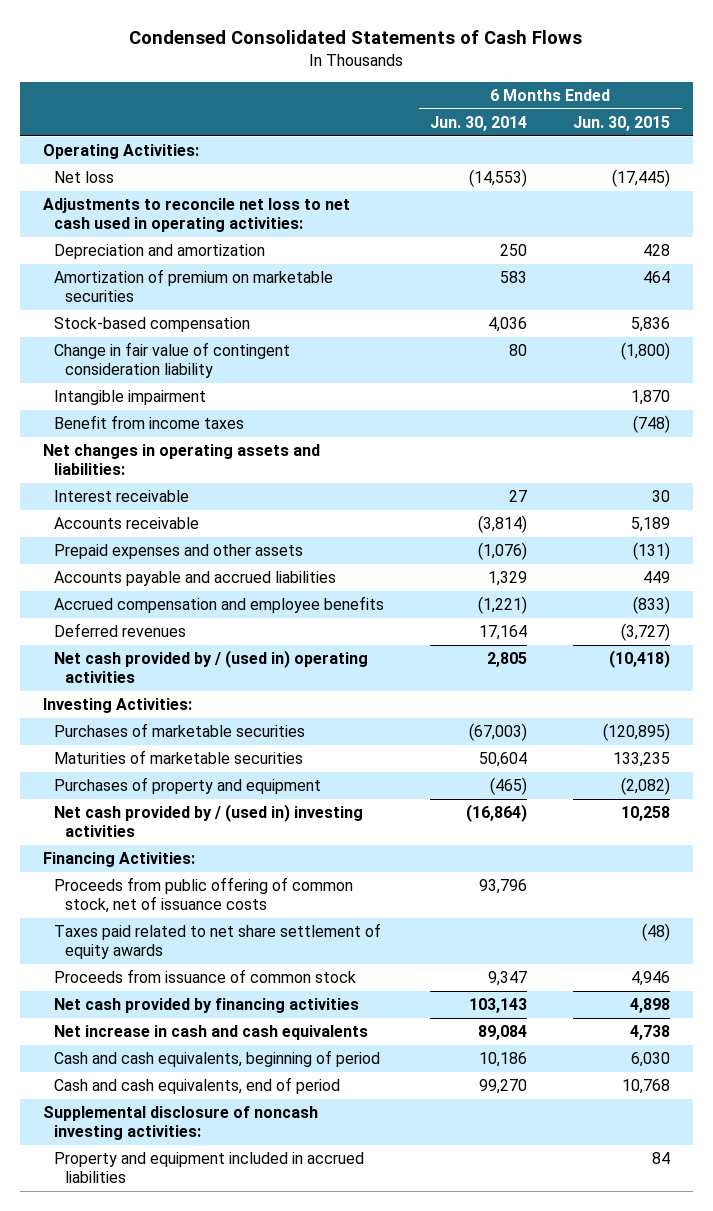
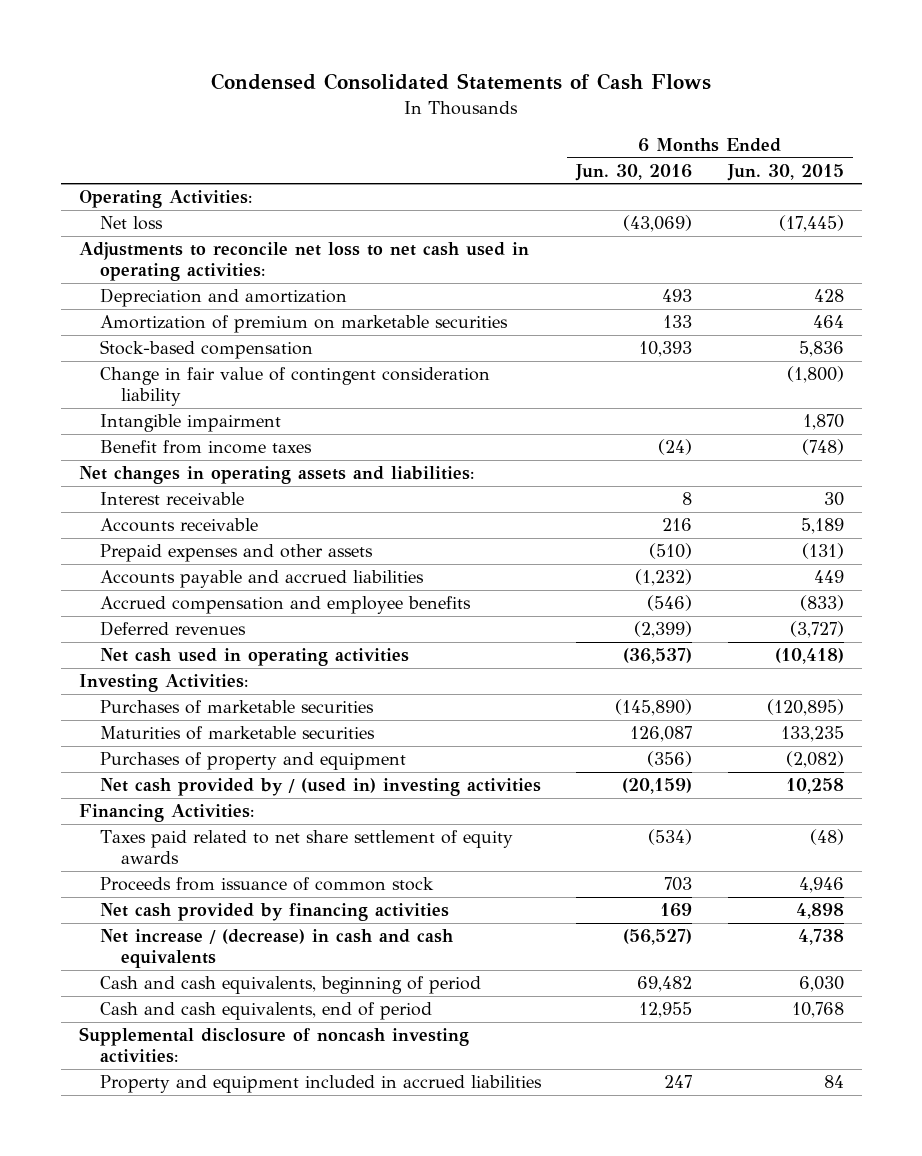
- | 6 Months Ended Jun. 30, 2014 | 6 Months Ended Jun. 30, 2015
+ | 6 Months Ended Jun. 30, 2016 | 6 Months Ended Jun. 30, 2015
- Net cash provided by / (used in) operating activities | 2,805 | (10,418)
+ Net cash used in operating activities | (36,537) | (10,418)
- Proceeds from public offering of common stock, net of issuance costs | 93,796 |
- Net increase in cash and cash equivalents | 89,084 | 4,738
+ Net increase / (decrease) in cash and cash equivalents | (56,527) | 4,738

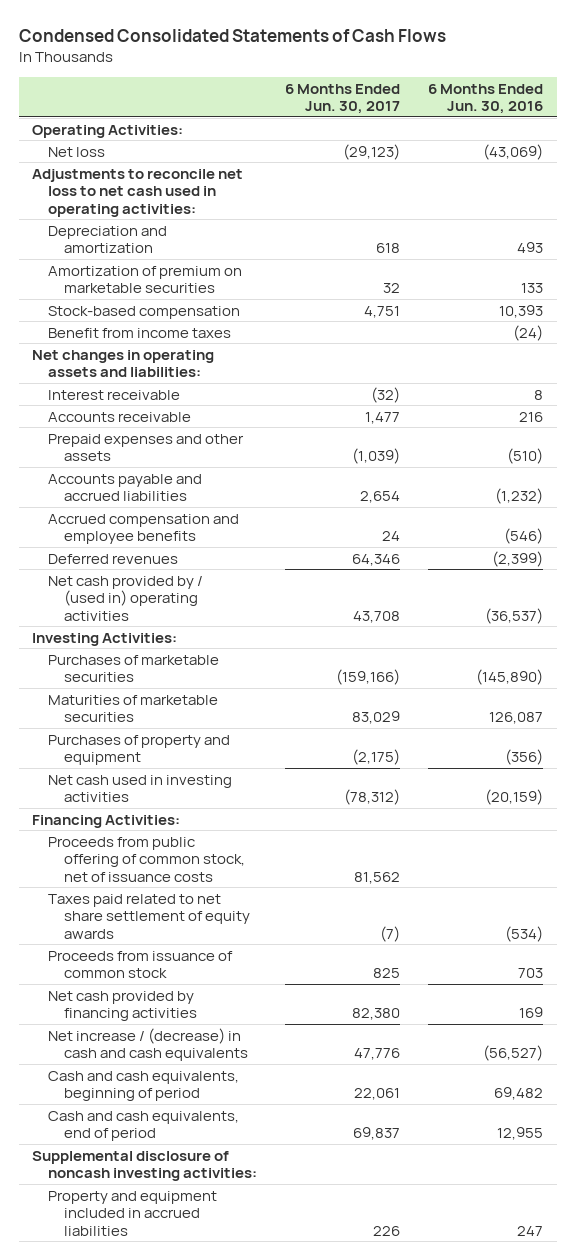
- | 6 Months Ended Jun. 30, 2016 | 6 Months Ended Jun. 30, 2015
+ | 6 Months Ended Jun. 30, 2017 | 6 Months Ended Jun. 30, 2016
- Change in fair value of contingent consideration liability | | (1,800)
- Intangible impairment | | 1,870
- Net cash used in operating activities | (36,537) | (10,418)
+ Net cash provided by / (used in) operating activities | 43,708 | (36,537)
- Net cash provided by / (used in) investing activities | (20,159) | 10,258
+ Net cash used in investing activities | (78,312) | (20,159)
+ Proceeds from public offering of common stock, net of issuance costs | 81,562 |

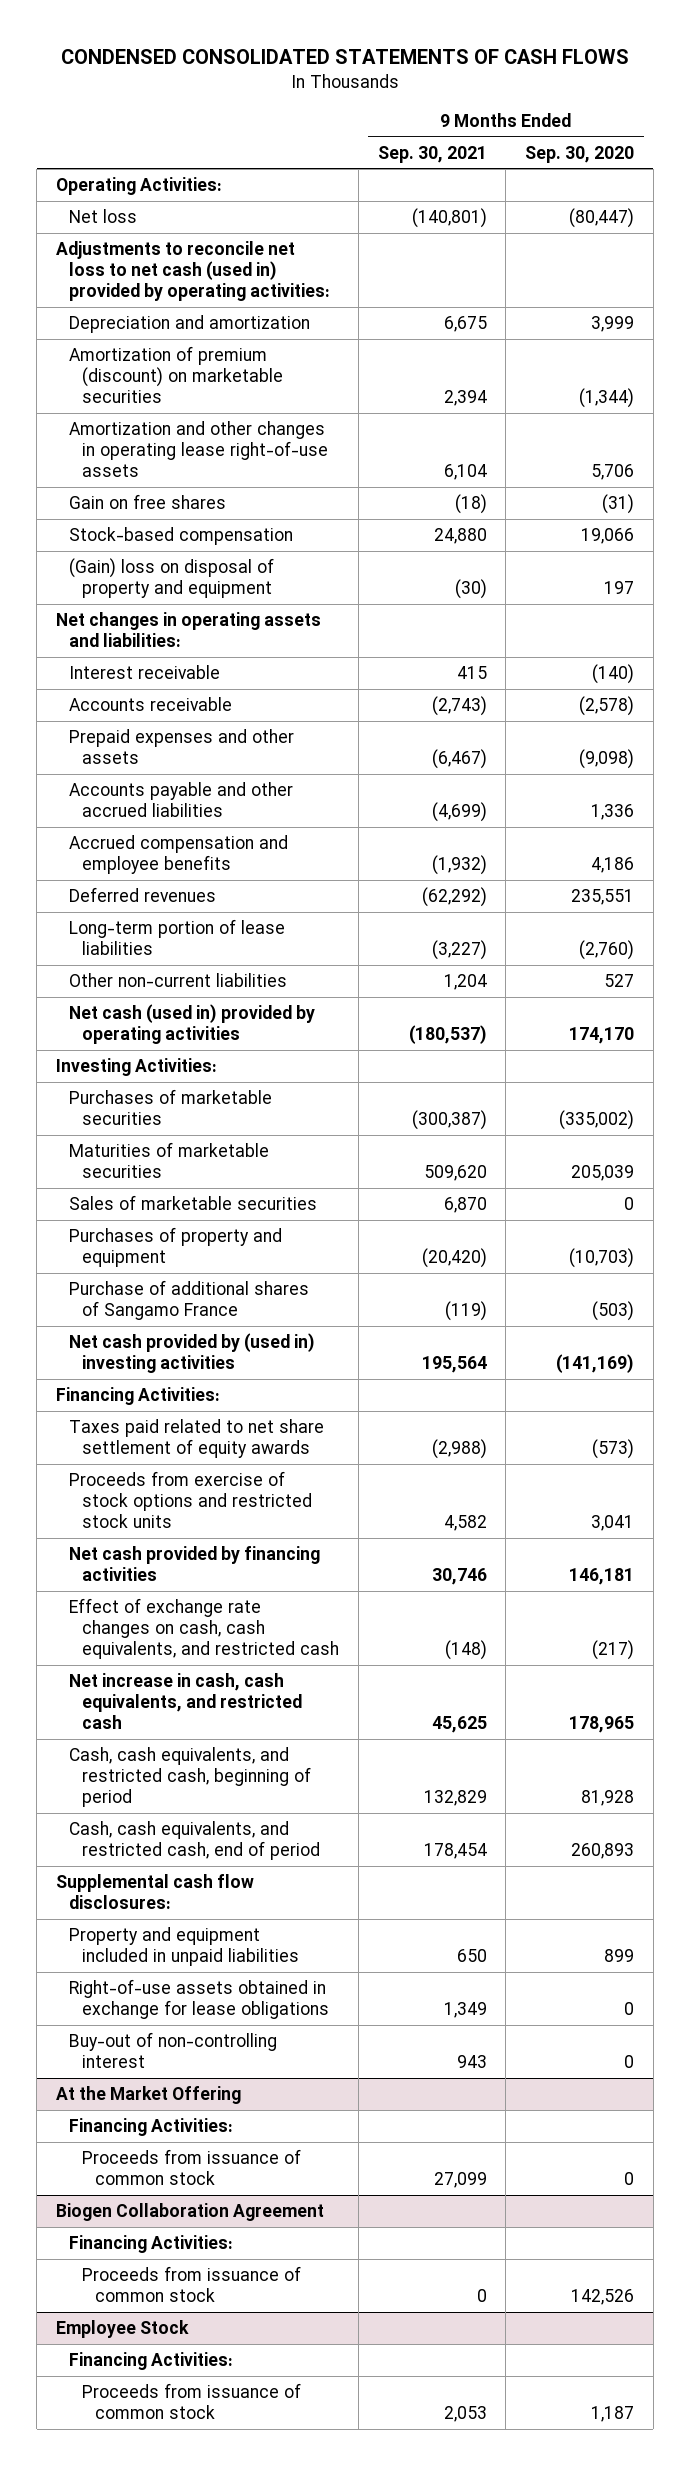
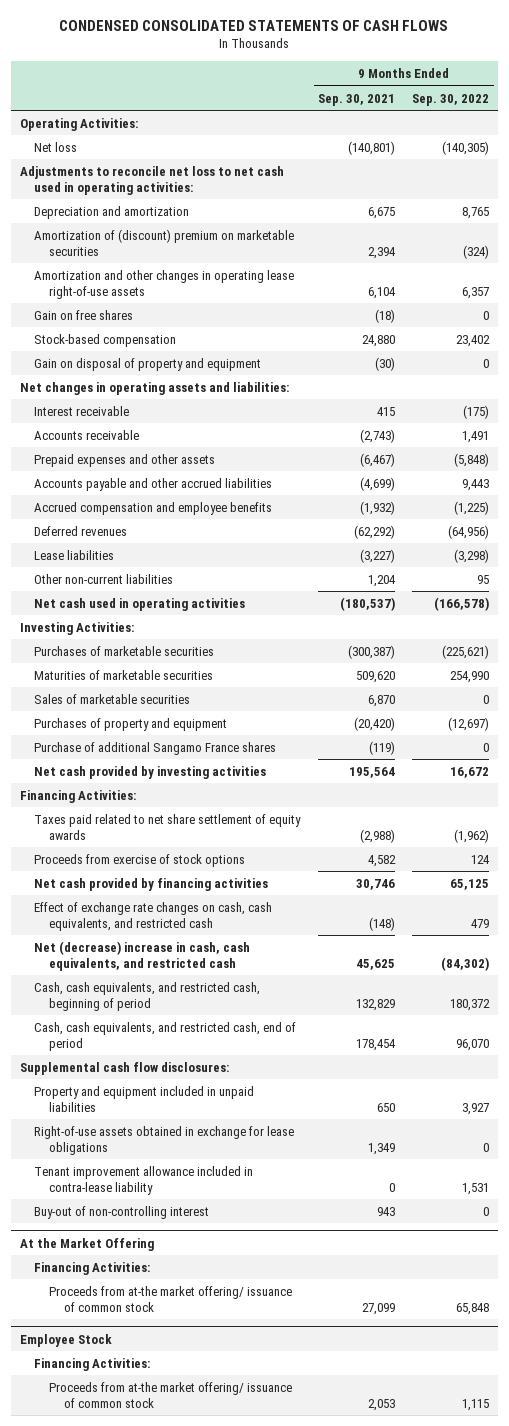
- | 9 Months Ended Sep. 30, 2021 | 9 Months Ended Sep. 30, 2020
+ | 9 Months Ended Sep. 30, 2021 | 9 Months Ended Sep. 30, 2022
- Adjustments to reconcile net loss to net cash (used in) provided by operating activities:
+ Adjustments to reconcile net loss to net cash used in operating activities:
- Amortization of premium (discount) on marketable securities | 2,394 | (1,344)
+ Amortization of (discount) premium on marketable securities | 2,394 | (324)
- (Gain) loss on disposal of property and equipment | (30) | 197
+ Gain on disposal of property and equipment | (30) | 0
- Long-term portion of lease liabilities | (3,227) | (2,760)
+ Lease liabilities | (3,227) | (3,298)
- Net cash (used in) provided by operating activities | (180,537) | 174,170
+ Net cash used in operating activities | (180,537) | (166,578)
- Purchase of additional shares of Sangamo France | (119) | (503)
- Net cash provided by (used in) investing activities | 195,564 | (141,169)
+ Purchase of additional Sangamo France shares | (119) | 0
+ Net cash provided by investing activities | 195,564 | 16,672
- Proceeds from exercise of stock options and restricted stock units | 4,582 | 3,041
+ Proceeds from exercise of stock options | 4,582 | 124
- Net increase in cash, cash equivalents, and restricted cash | 45,625 | 178,965
+ Net (decrease) increase in cash, cash equivalents, and restricted cash | 45,625 | (84,302)
+ Tenant improvement allowance included in contra-lease liability | 0 | 1,531
@ At the Market Offering
- Proceeds from issuance of common stock | 27,099 | 0
- Biogen Collaboration Agreement
- Financing Activities:
- Proceeds from issuance of common stock | 0 | 142,526
@ At the Market Offering
+ Proceeds from at-the market offering/ issuance of common stock | 27,099 | 65,848
@ Employee Stock
- Proceeds from issuance of common stock | 2,053 | 1,187
+ Proceeds from at-the market offering/ issuance of common stock | 2,053 | 1,115

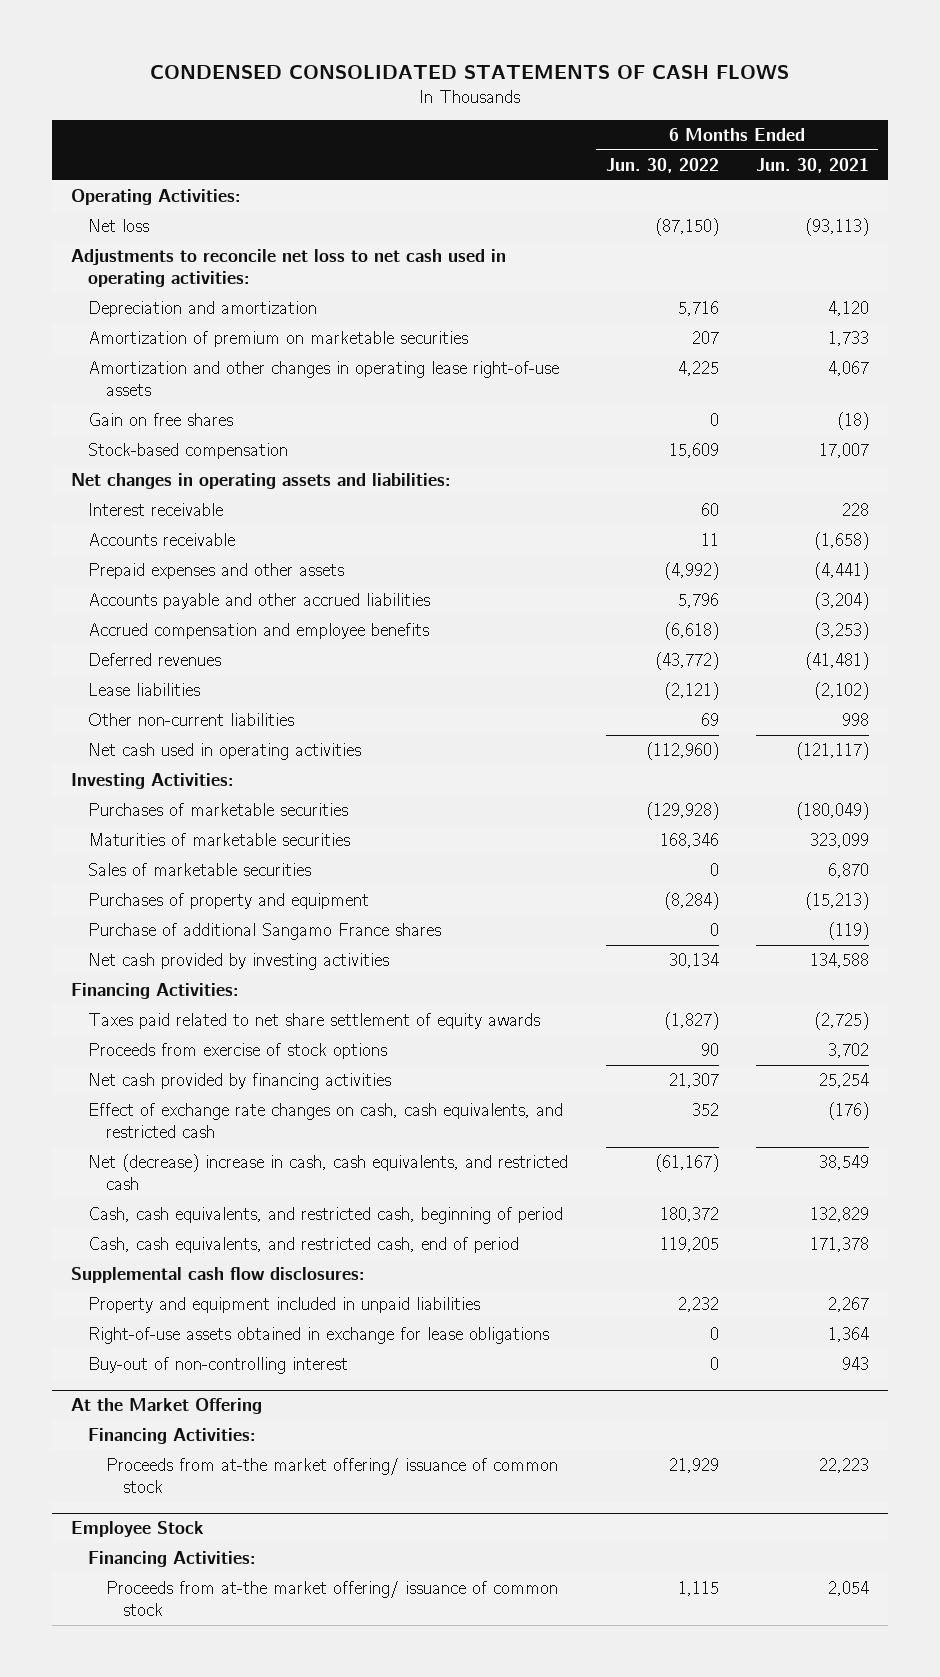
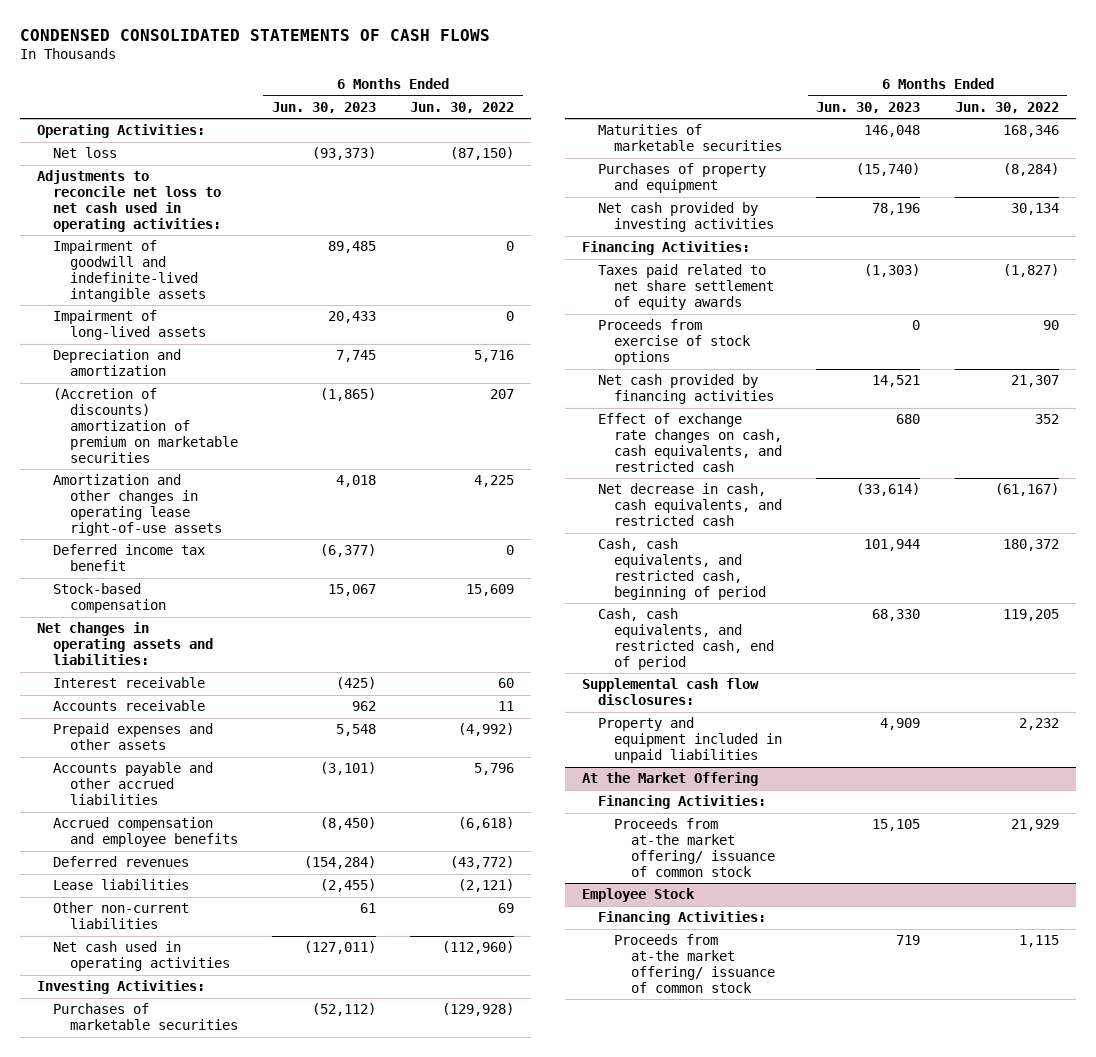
- | 6 Months Ended Jun. 30, 2022 | 6 Months Ended Jun. 30, 2021
+ | 6 Months Ended Jun. 30, 2023 | 6 Months Ended Jun. 30, 2022
+ Impairment of goodwill and indefinite-lived intangible assets | 89,485 | 0
+ Impairment of long-lived assets | 20,433 | 0
- Amortization of premium on marketable securities | 207 | 1,733
+ (Accretion of discounts) amortization of premium on marketable securities | (1,865) | 207
- Gain on free shares | 0 | (18)
+ Deferred income tax benefit | (6,377) | 0
- Sales of marketable securities | 0 | 6,870
- Purchase of additional Sangamo France shares | 0 | (119)
- Net (decrease) increase in cash, cash equivalents, and restricted cash | (61,167) | 38,549
+ Net decrease in cash, cash equivalents, and restricted cash | (33,614) | (61,167)
- Right-of-use assets obtained in exchange for lease obligations | 0 | 1,364
- Buy-out of non-controlling interest | 0 | 943

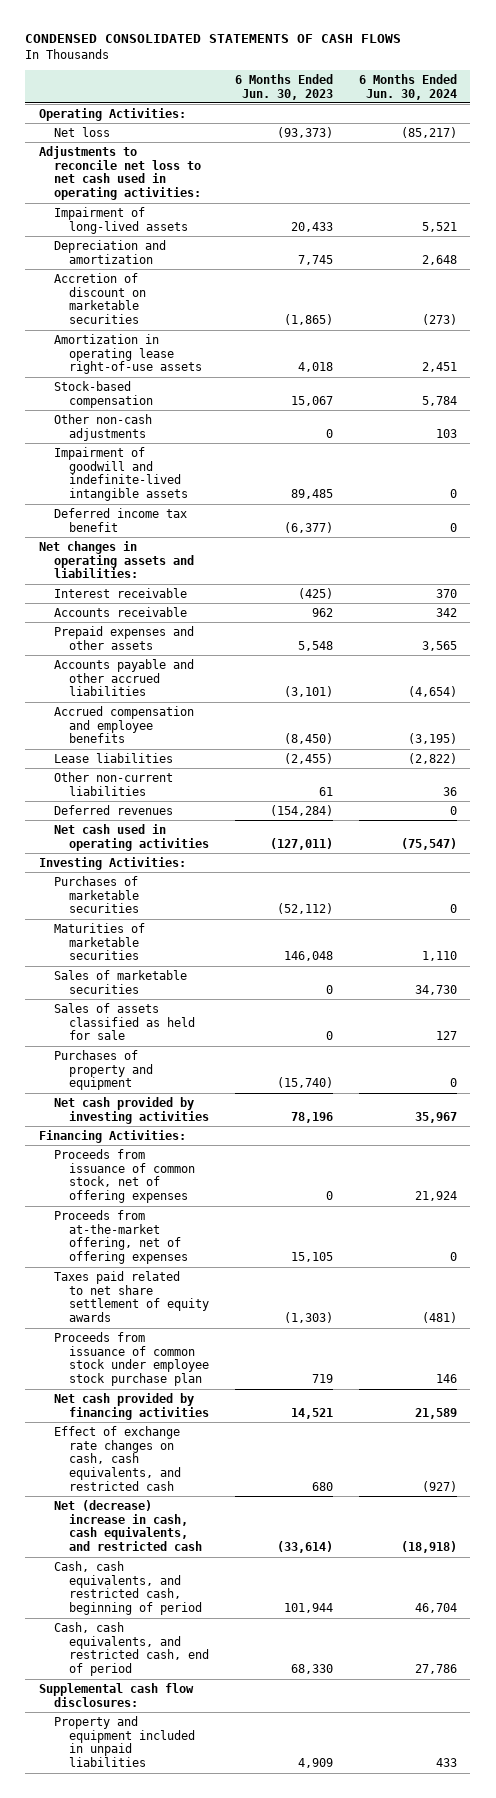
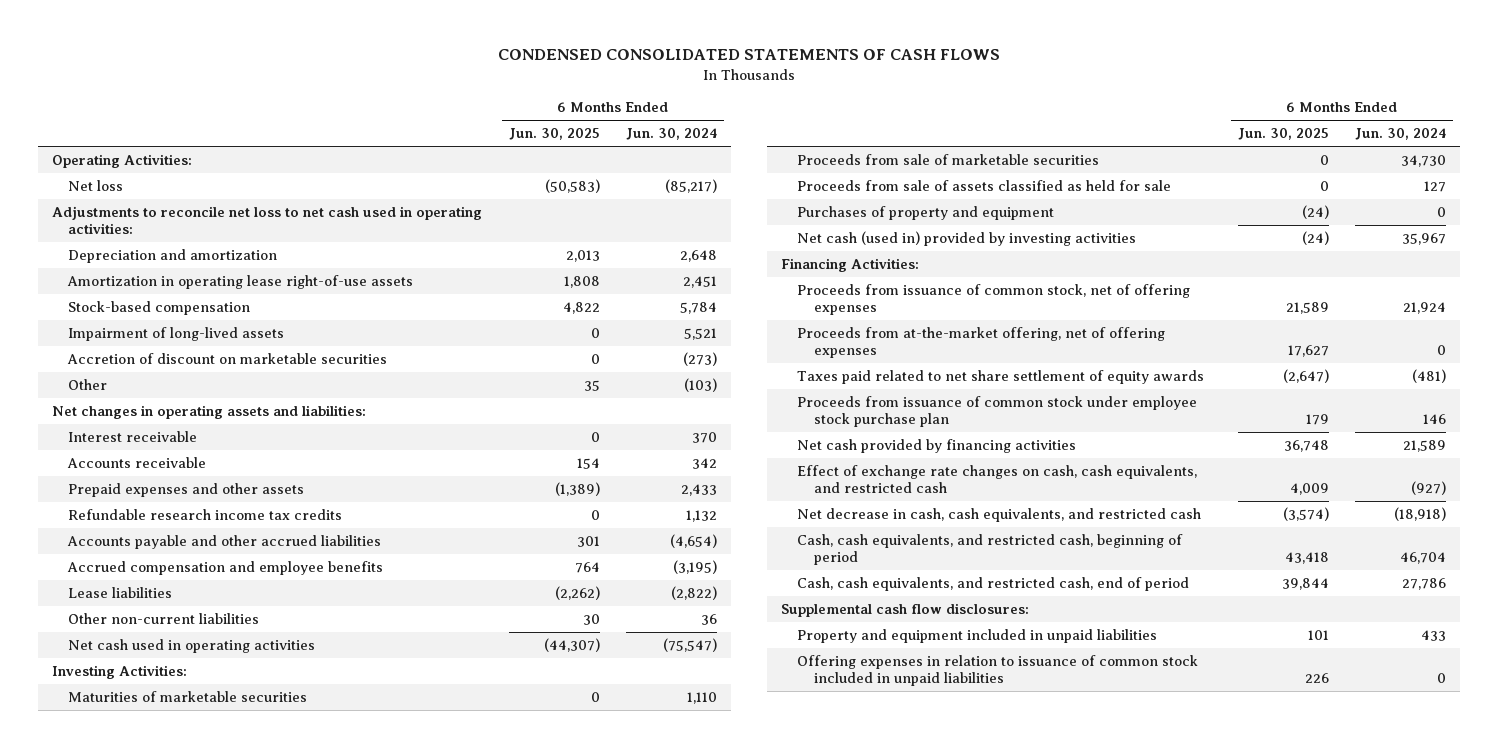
- | 6 Months Ended Jun. 30, 2023 | 6 Months Ended Jun. 30, 2024
+ | 6 Months Ended Jun. 30, 2025 | 6 Months Ended Jun. 30, 2024
- Other non-cash adjustments | 0 | 103
- Impairment of goodwill and indefinite-lived intangible assets | 89,485 | 0
- Deferred income tax benefit | (6,377) | 0
moved down: Impairment of long-lived assets | 0 | 5,521
moved down: Accretion of discount on marketable securities | 0 | (273)
+ Other | 35 | (103)
- Prepaid expenses and other assets | 5,548 | 3,565
+ Prepaid expenses and other assets | (1,389) | 2,433
+ Refundable research income tax credits | 0 | 1,132
- Deferred revenues | (154,284) | 0
- Purchases of marketable securities | (52,112) | 0
- Sales of marketable securities | 0 | 34,730
- Sales of assets classified as held for sale | 0 | 127
+ Proceeds from sale of marketable securities | 0 | 34,730
+ Proceeds from sale of assets classified as held for sale | 0 | 127
- Net cash provided by investing activities | 78,196 | 35,967
+ Net cash (used in) provided by investing activities | (24) | 35,967
- Net (decrease) increase in cash, cash equivalents, and restricted cash | (33,614) | (18,918)
+ Net decrease in cash, cash equivalents, and restricted cash | (3,574) | (18,918)
+ Offering expenses in relation to issuance of common stock included in unpaid liabilities | 226 | 0

